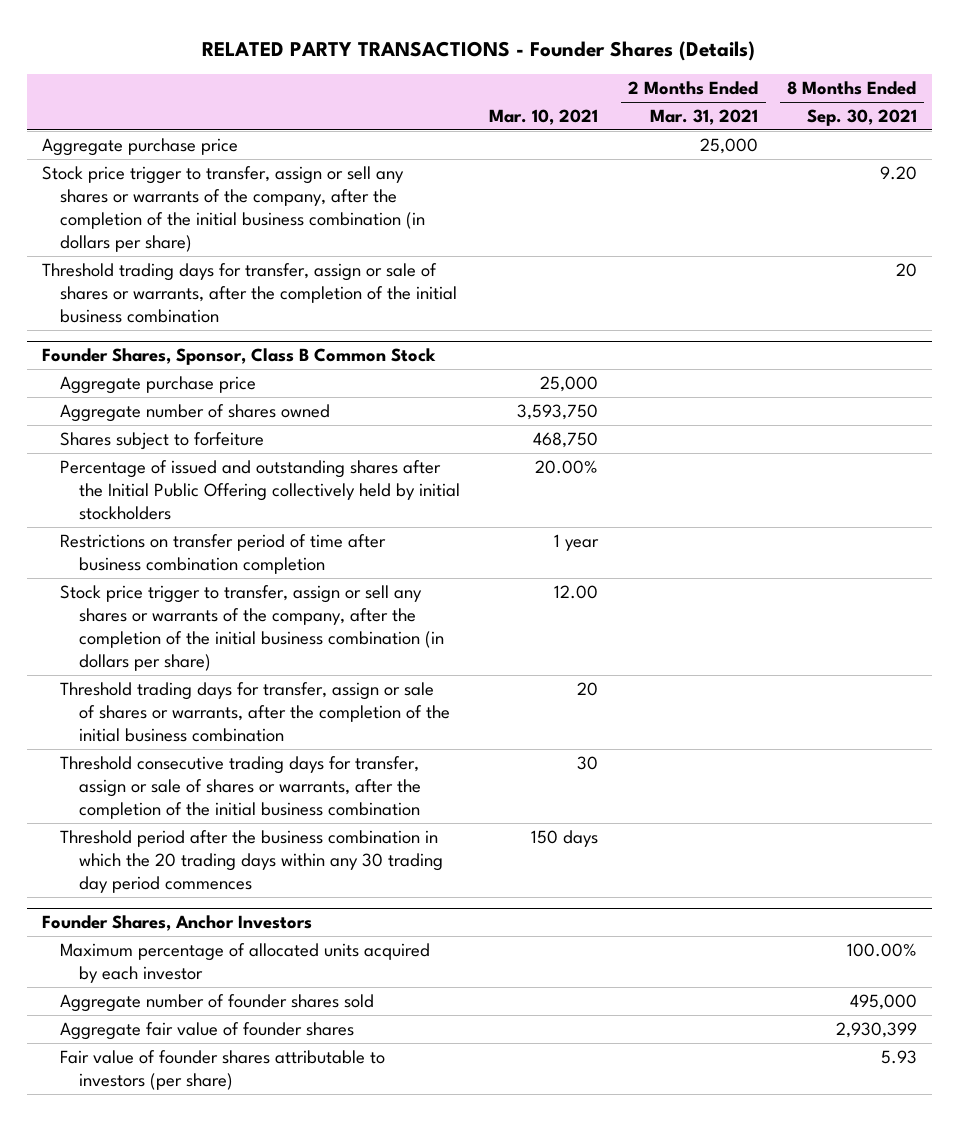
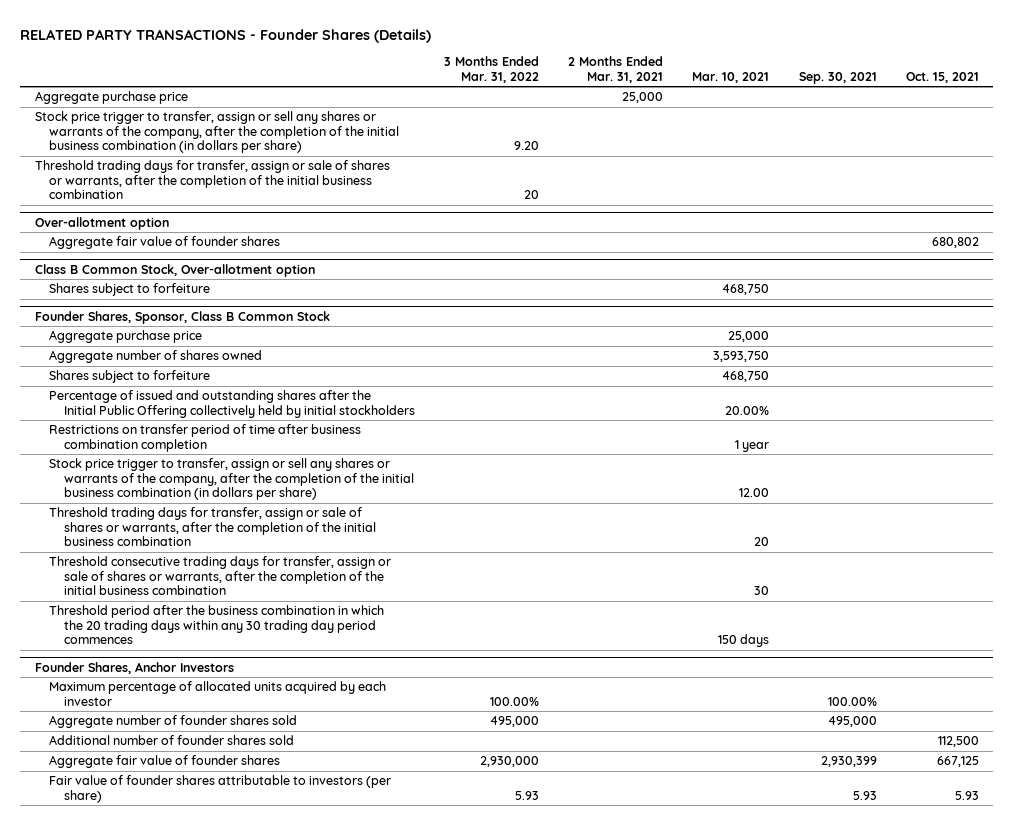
- | Mar. 10, 2021 | 2 Months Ended Mar. 31, 2021 | 8 Months Ended Sep. 30, 2021
+ | 3 Months Ended Mar. 31, 2022 | 2 Months Ended Mar. 31, 2021 | Mar. 10, 2021 | Sep. 30, 2021 | Oct. 15, 2021
+ Over-allotment option
+ Aggregate fair value of founder shares | | | | | 680,802
+ Class B Common Stock, Over-allotment option
+ Shares subject to forfeiture | | | 468,750 | |
@ Founder Shares, Anchor Investors
+ Additional number of founder shares sold | | | | | 112,500

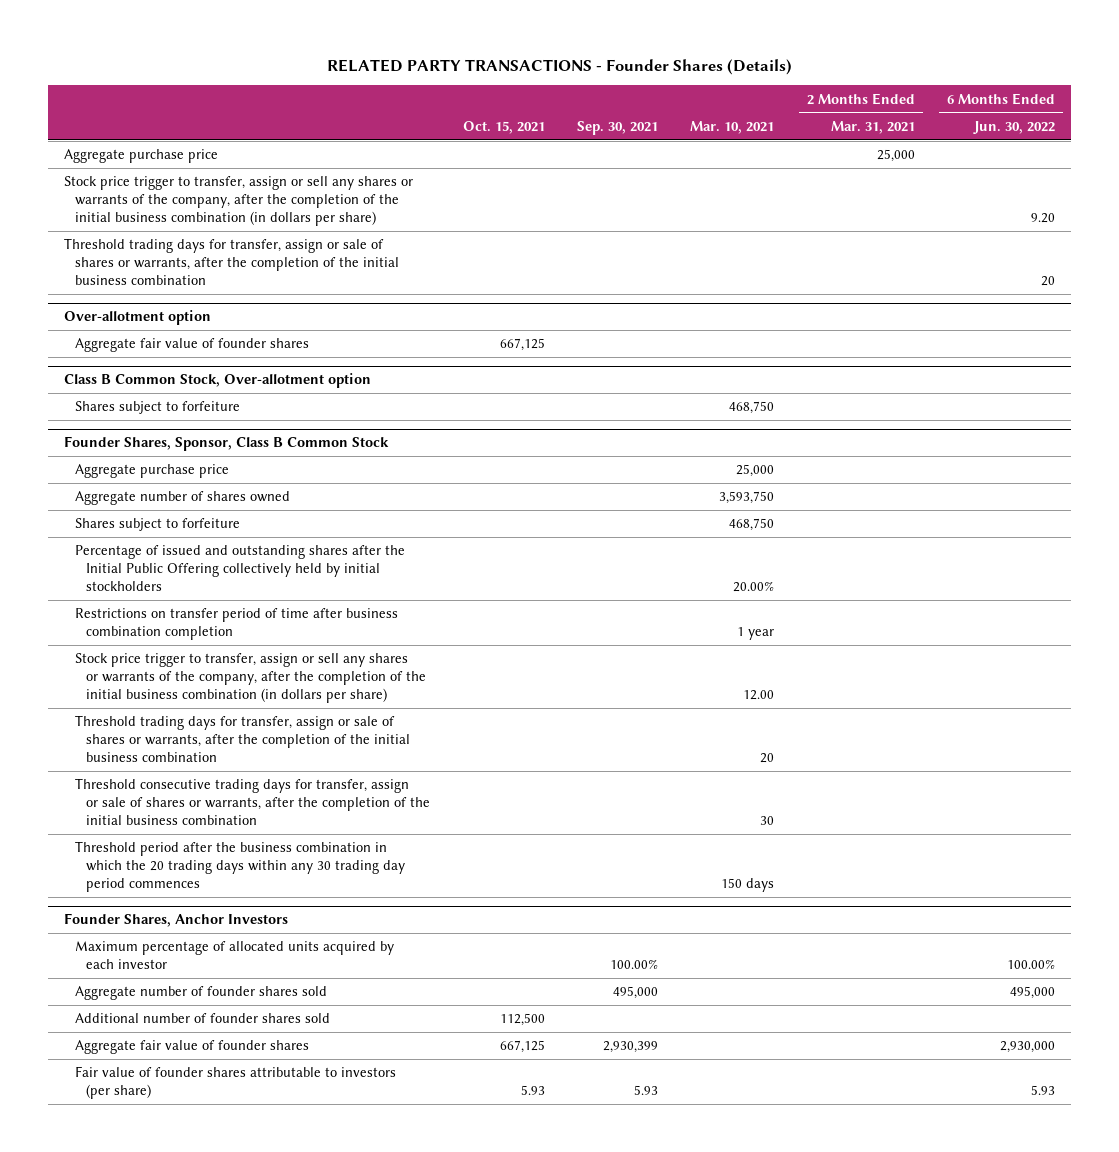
- | 3 Months Ended Mar. 31, 2022 | 2 Months Ended Mar. 31, 2021 | Mar. 10, 2021 | Sep. 30, 2021 | Oct. 15, 2021
+ | Oct. 15, 2021 | Sep. 30, 2021 | Mar. 10, 2021 | 2 Months Ended Mar. 31, 2021 | 6 Months Ended Jun. 30, 2022
@ Over-allotment option
- Aggregate fair value of founder shares | | | | | 680,802
+ Aggregate fair value of founder shares | 667,125 | | | |

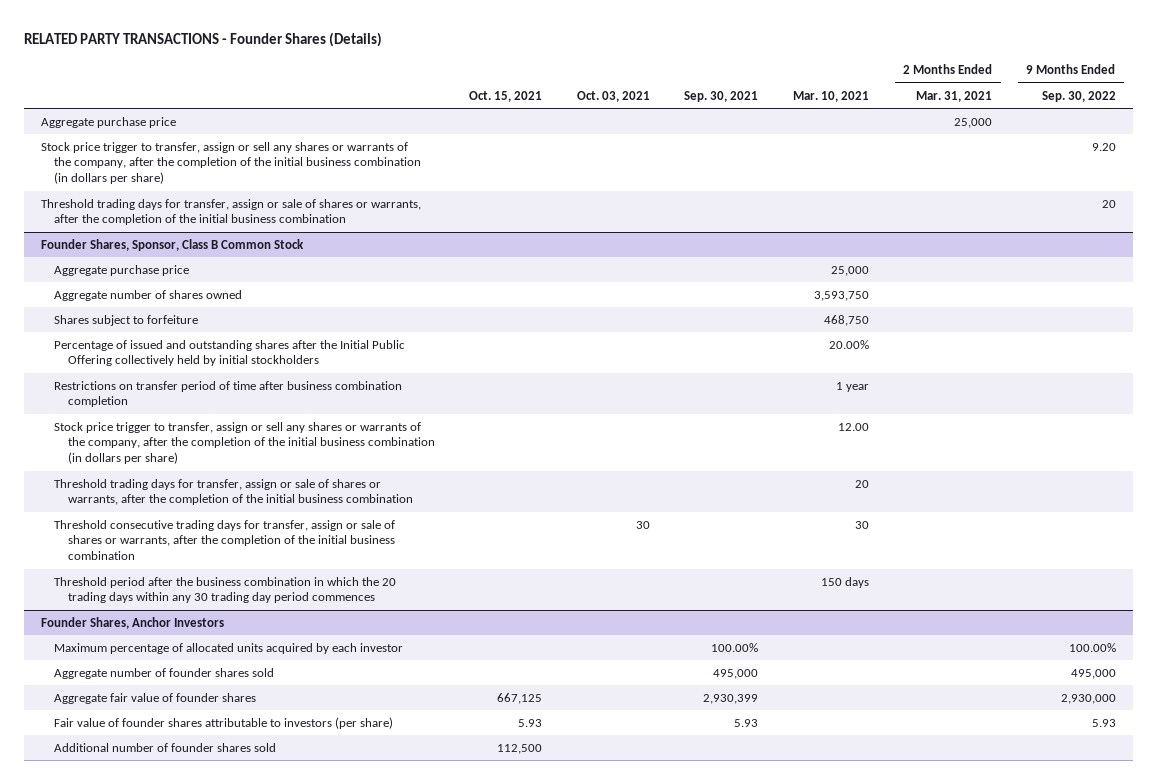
- | Oct. 15, 2021 | Sep. 30, 2021 | Mar. 10, 2021 | 2 Months Ended Mar. 31, 2021 | 6 Months Ended Jun. 30, 2022
+ | Oct. 15, 2021 | Oct. 03, 2021 | Sep. 30, 2021 | Mar. 10, 2021 | 2 Months Ended Mar. 31, 2021 | 9 Months Ended Sep. 30, 2022
- Over-allotment option
- Aggregate fair value of founder shares | 667,125 | | | |
- Class B Common Stock, Over-allotment option
- Shares subject to forfeiture | | | 468,750 | |
@ Founder Shares, Anchor Investors
moved down: Additional number of founder shares sold | 112,500 | | | | |

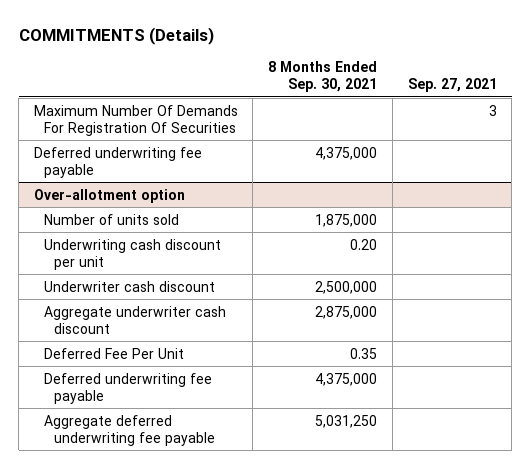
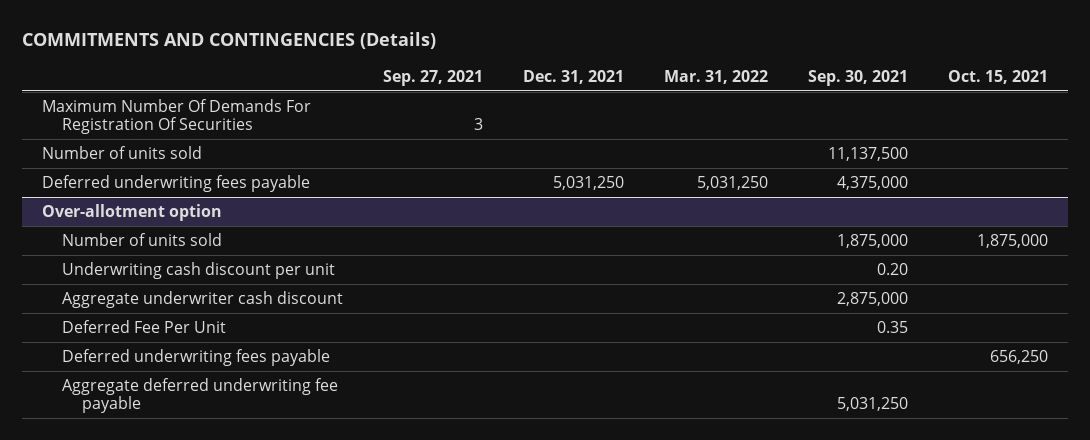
- COMMITMENTS (Details)
+ COMMITMENTS AND CONTINGENCIES (Details)
- | 8 Months Ended Sep. 30, 2021 | Sep. 27, 2021
+ | Sep. 27, 2021 | Dec. 31, 2021 | Mar. 31, 2022 | Sep. 30, 2021 | Oct. 15, 2021
- Deferred underwriting fee payable | 4,375,000 |
+ Number of units sold | | | | 11,137,500 |
+ Deferred underwriting fees payable | | 5,031,250 | 5,031,250 | 4,375,000 |
@ Over-allotment option
- Underwriter cash discount | 2,500,000 |
- Deferred underwriting fee payable | 4,375,000 |
+ Deferred underwriting fees payable | | | | | 656,250

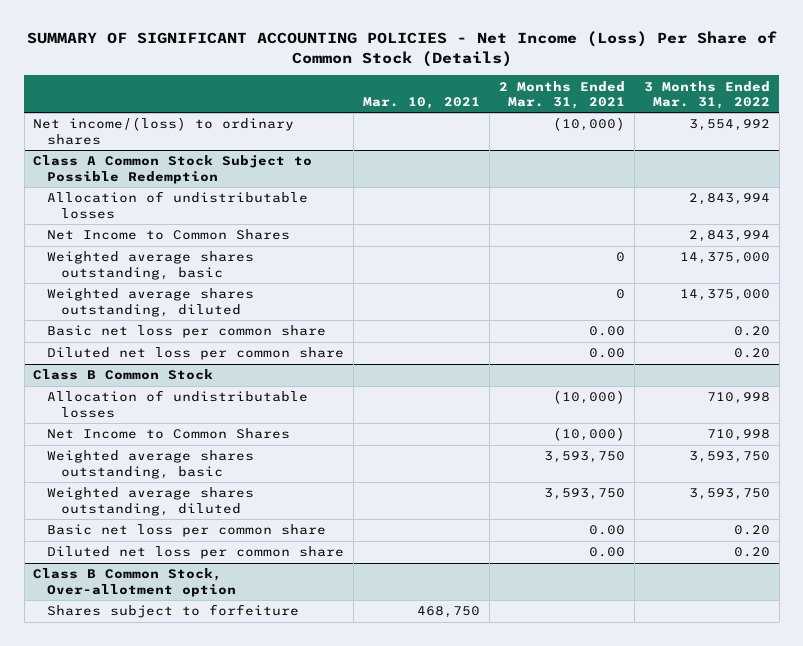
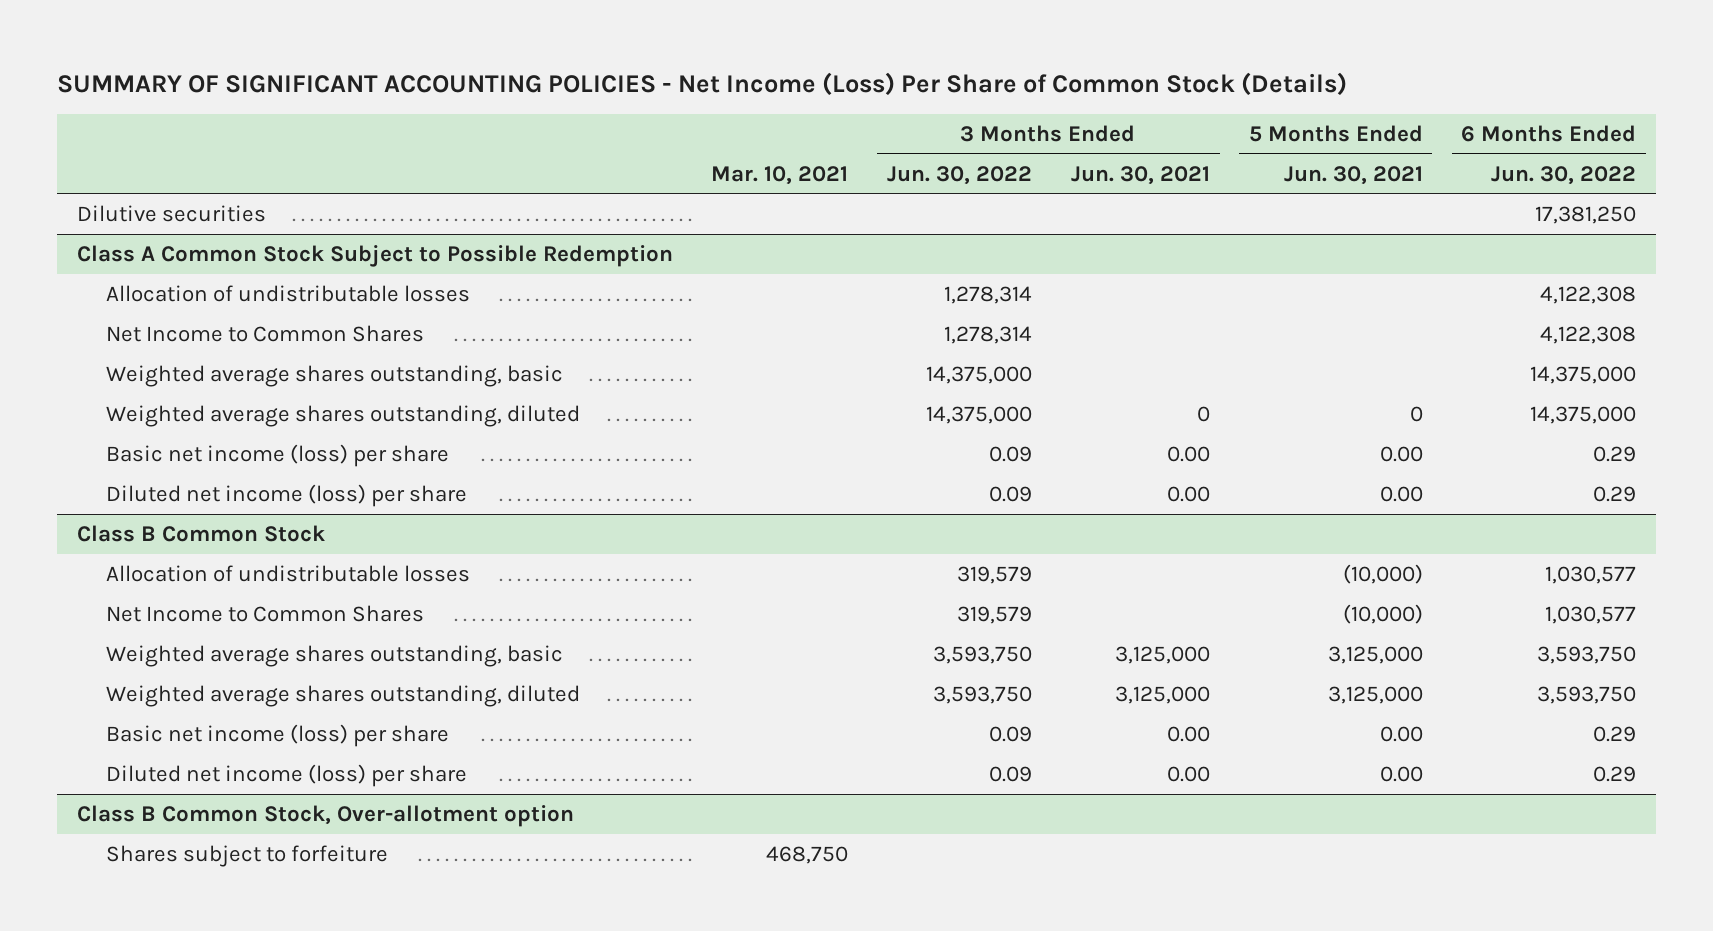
- | Mar. 10, 2021 | 2 Months Ended Mar. 31, 2021 | 3 Months Ended Mar. 31, 2022
+ | Mar. 10, 2021 | 3 Months Ended Jun. 30, 2022 | 3 Months Ended Jun. 30, 2021 | 5 Months Ended Jun. 30, 2021 | 6 Months Ended Jun. 30, 2022
- Net income/(loss) to ordinary shares | | (10,000) | 3,554,992
+ Dilutive securities | | | | | 17,381,250
@ Class A Common Stock Subject to Possible Redemption
- Basic net loss per common share | | 0.00 | 0.20
- Diluted net loss per common share | | 0.00 | 0.20
+ Basic net income (loss) per share | | 0.09 | 0.00 | 0.00 | 0.29
+ Diluted net income (loss) per share | | 0.09 | 0.00 | 0.00 | 0.29
@ Class B Common Stock
- Basic net loss per common share | | 0.00 | 0.20
- Diluted net loss per common share | | 0.00 | 0.20
+ Basic net income (loss) per share | | 0.09 | 0.00 | 0.00 | 0.29
+ Diluted net income (loss) per share | | 0.09 | 0.00 | 0.00 | 0.29

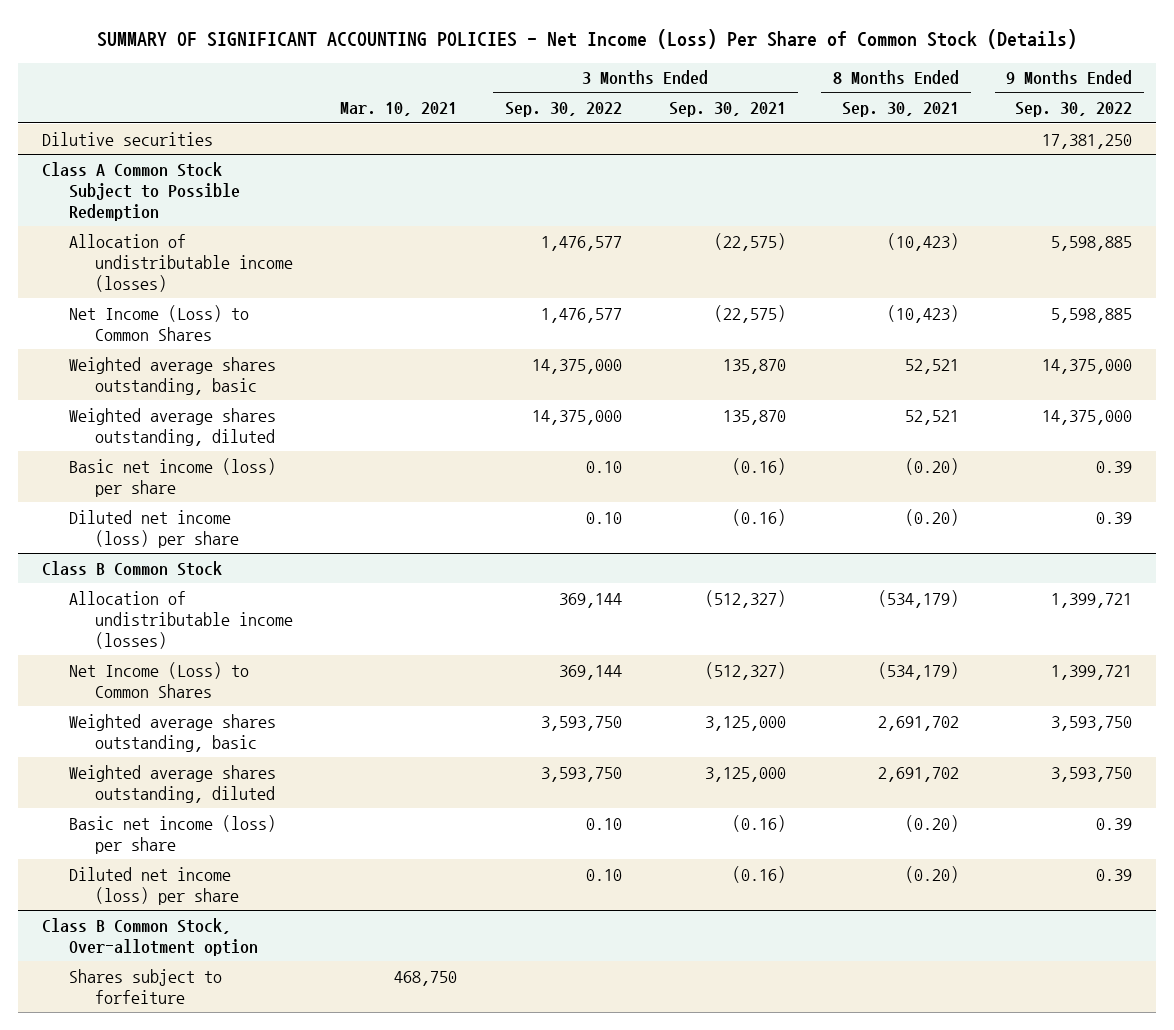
- | Mar. 10, 2021 | 3 Months Ended Jun. 30, 2022 | 3 Months Ended Jun. 30, 2021 | 5 Months Ended Jun. 30, 2021 | 6 Months Ended Jun. 30, 2022
+ | Mar. 10, 2021 | 3 Months Ended Sep. 30, 2022 | 3 Months Ended Sep. 30, 2021 | 8 Months Ended Sep. 30, 2021 | 9 Months Ended Sep. 30, 2022
@ Class A Common Stock Subject to Possible Redemption
- Allocation of undistributable losses | | 1,278,314 | | | 4,122,308
- Net Income to Common Shares | | 1,278,314 | | | 4,122,308
+ Allocation of undistributable income (losses) | | 1,476,577 | (22,575) | (10,423) | 5,598,885
+ Net Income (Loss) to Common Shares | | 1,476,577 | (22,575) | (10,423) | 5,598,885
@ Class B Common Stock
- Allocation of undistributable losses | | 319,579 | | (10,000) | 1,030,577
- Net Income to Common Shares | | 319,579 | | (10,000) | 1,030,577
+ Allocation of undistributable income (losses) | | 369,144 | (512,327) | (534,179) | 1,399,721
+ Net Income (Loss) to Common Shares | | 369,144 | (512,327) | (534,179) | 1,399,721

